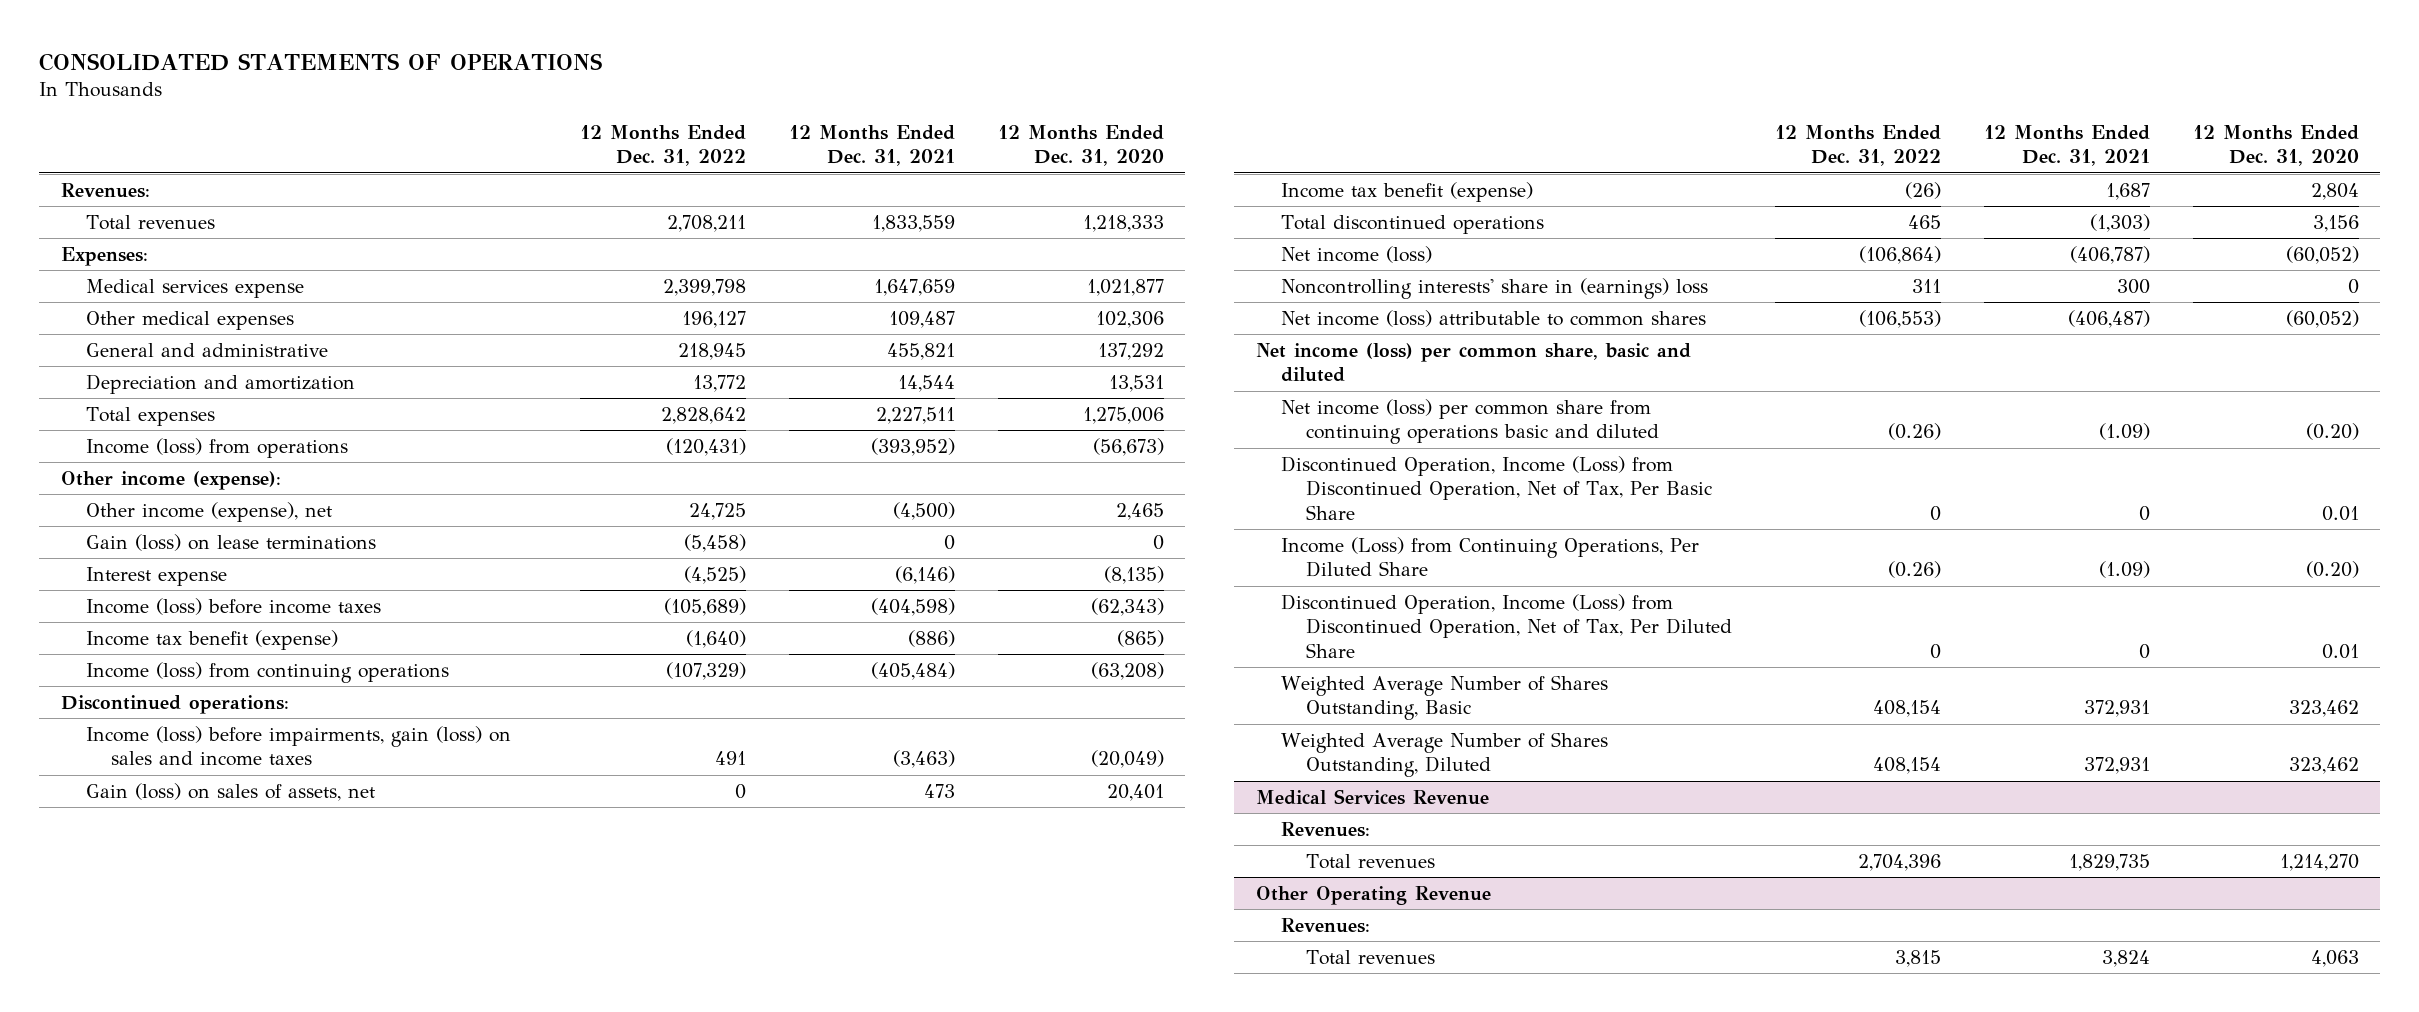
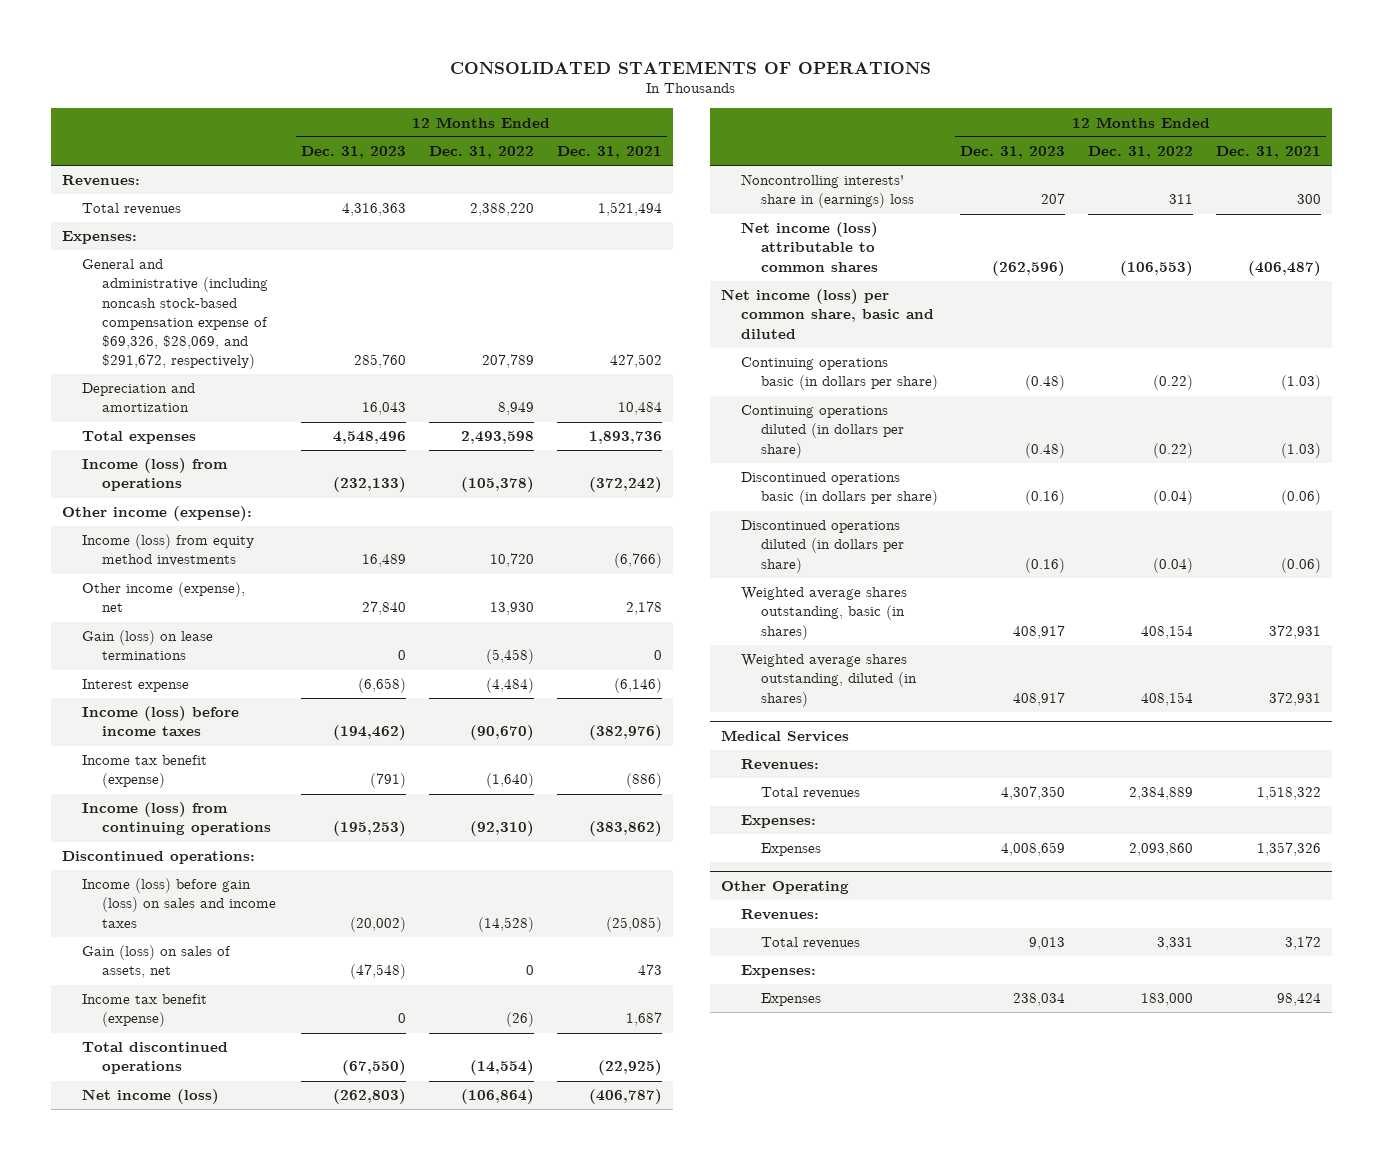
- | 12 Months Ended Dec. 31, 2022 | 12 Months Ended Dec. 31, 2021 | 12 Months Ended Dec. 31, 2020
+ | 12 Months Ended Dec. 31, 2023 | 12 Months Ended Dec. 31, 2022 | 12 Months Ended Dec. 31, 2021
- Total revenues | 2,708,211 | 1,833,559 | 1,218,333
+ Total revenues | 4,316,363 | 2,388,220 | 1,521,494
- Medical services expense | 2,399,798 | 1,647,659 | 1,021,877
- Other medical expenses | 196,127 | 109,487 | 102,306
- General and administrative | 218,945 | 455,821 | 137,292
- Depreciation and amortization | 13,772 | 14,544 | 13,531
- Total expenses | 2,828,642 | 2,227,511 | 1,275,006
- Income (loss) from operations | (120,431) | (393,952) | (56,673)
+ General and administrative (including noncash stock-based compensation expense of $69,326, $28,069, and $291,672, respectively) | 285,760 | 207,789 | 427,502
+ Depreciation and amortization | 16,043 | 8,949 | 10,484
+ Total expenses | 4,548,496 | 2,493,598 | 1,893,736
+ Income (loss) from operations | (232,133) | (105,378) | (372,242)
- Other income (expense), net | 24,725 | (4,500) | 2,465
+ Income (loss) from equity method investments | 16,489 | 10,720 | (6,766)
+ Other income (expense), net | 27,840 | 13,930 | 2,178
- Interest expense | (4,525) | (6,146) | (8,135)
- Income (loss) before income taxes | (105,689) | (404,598) | (62,343)
+ Interest expense | (6,658) | (4,484) | (6,146)
+ Income (loss) before income taxes | (194,462) | (90,670) | (382,976)
- Income (loss) from continuing operations | (107,329) | (405,484) | (63,208)
+ Income (loss) from continuing operations | (195,253) | (92,310) | (383,862)
- Income (loss) before impairments, gain (loss) on sales and income taxes | 491 | (3,463) | (20,049)
+ Income (loss) before gain (loss) on sales and income taxes | (20,002) | (14,528) | (25,085)
- Total discontinued operations | 465 | (1,303) | 3,156
+ Total discontinued operations | (67,550) | (14,554) | (22,925)
- Net income (loss) per common share from continuing operations basic and diluted | (0.26) | (1.09) | (0.20)
- Discontinued Operation, Income (Loss) from Discontinued Operation, Net of Tax, Per Basic Share | 0 | 0 | 0.01
- Income (Loss) from Continuing Operations, Per Diluted Share | (0.26) | (1.09) | (0.20)
- Discontinued Operation, Income (Loss) from Discontinued Operation, Net of Tax, Per Diluted Share | 0 | 0 | 0.01
- Weighted Average Number of Shares Outstanding, Basic | 408,154 | 372,931 | 323,462
- Weighted Average Number of Shares Outstanding, Diluted | 408,154 | 372,931 | 323,462
- Medical Services Revenue
+ Continuing operations basic (in dollars per share) | (0.48) | (0.22) | (1.03)
+ Continuing operations diluted (in dollars per share) | (0.48) | (0.22) | (1.03)
+ Discontinued operations basic (in dollars per share) | (0.16) | (0.04) | (0.06)
+ Discontinued operations diluted (in dollars per share) | (0.16) | (0.04) | (0.06)
+ Weighted average shares outstanding, basic (in shares) | 408,917 | 408,154 | 372,931
+ Weighted average shares outstanding, diluted (in shares) | 408,917 | 408,154 | 372,931
+ Medical Services
- Total revenues | 2,704,396 | 1,829,735 | 1,214,270
- Other Operating Revenue
+ Total revenues | 4,307,350 | 2,384,889 | 1,518,322
+ Expenses:
+ Expenses | 4,008,659 | 2,093,860 | 1,357,326
+ Other Operating
- Total revenues | 3,815 | 3,824 | 4,063
+ Total revenues | 9,013 | 3,331 | 3,172
+ Expenses:
+ Expenses | 238,034 | 183,000 | 98,424

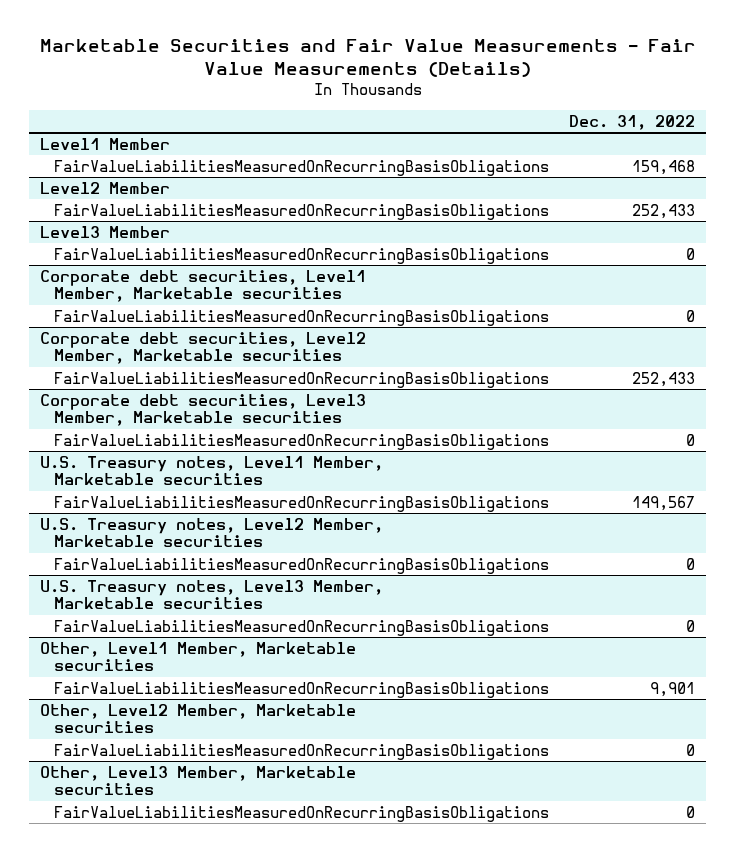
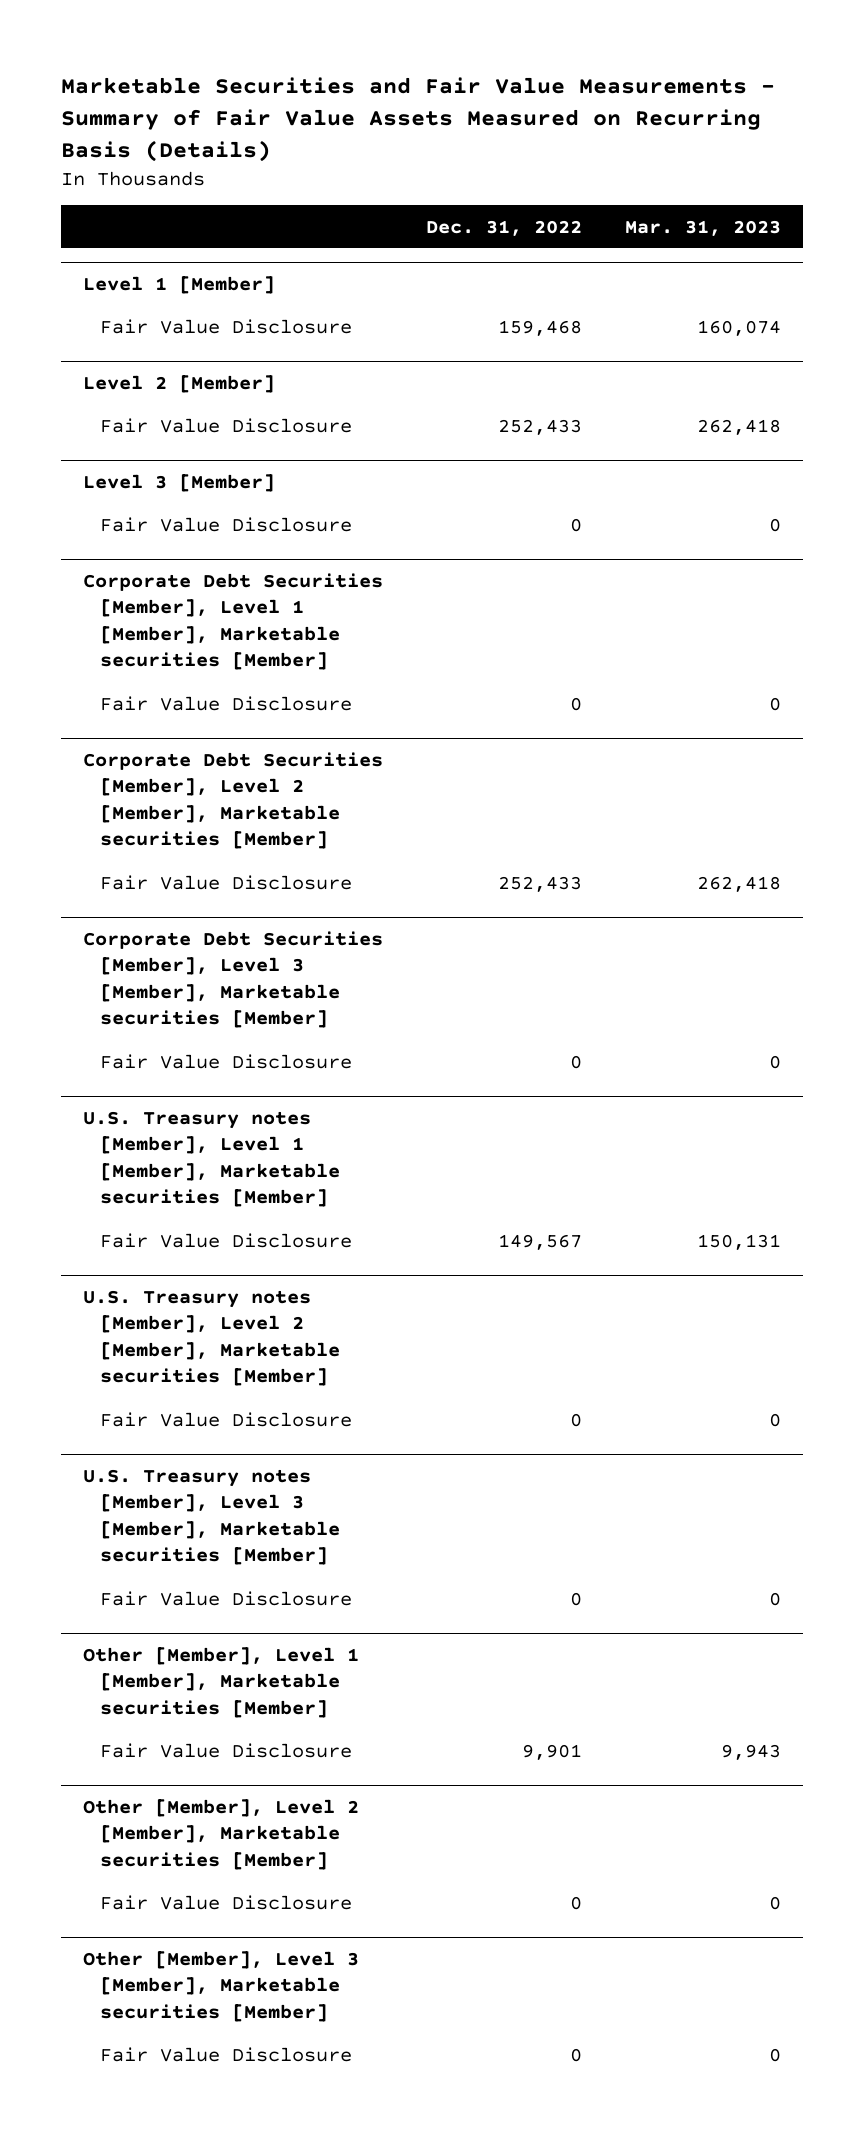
- Marketable Securities and Fair Value Measurements - Fair Value Measurements (Details)
+ Marketable Securities and Fair Value Measurements - Summary of Fair Value Assets Measured on Recurring Basis (Details)
- | Dec. 31, 2022
+ | Dec. 31, 2022 | Mar. 31, 2023
- Level1 Member
- FairValueLiabilitiesMeasuredOnRecurringBasisObligations | 159,468
- Level2 Member
- FairValueLiabilitiesMeasuredOnRecurringBasisObligations | 252,433
- Level3 Member
- FairValueLiabilitiesMeasuredOnRecurringBasisObligations | 0
- Corporate debt securities, Level1 Member, Marketable securities
- FairValueLiabilitiesMeasuredOnRecurringBasisObligations | 0
- Corporate debt securities, Level2 Member, Marketable securities
- FairValueLiabilitiesMeasuredOnRecurringBasisObligations | 252,433
- Corporate debt securities, Level3 Member, Marketable securities
- FairValueLiabilitiesMeasuredOnRecurringBasisObligations | 0
- U.S. Treasury notes, Level1 Member, Marketable securities
- FairValueLiabilitiesMeasuredOnRecurringBasisObligations | 149,567
- U.S. Treasury notes, Level2 Member, Marketable securities
- FairValueLiabilitiesMeasuredOnRecurringBasisObligations | 0
- U.S. Treasury notes, Level3 Member, Marketable securities
- FairValueLiabilitiesMeasuredOnRecurringBasisObligations | 0
- Other, Level1 Member, Marketable securities
- FairValueLiabilitiesMeasuredOnRecurringBasisObligations | 9,901
- Other, Level2 Member, Marketable securities
- FairValueLiabilitiesMeasuredOnRecurringBasisObligations | 0
- Other, Level3 Member, Marketable securities
- FairValueLiabilitiesMeasuredOnRecurringBasisObligations | 0
+ Level 1 [Member]
+ Fair Value Disclosure | 159,468 | 160,074
+ Level 2 [Member]
+ Fair Value Disclosure | 252,433 | 262,418
+ Level 3 [Member]
+ Fair Value Disclosure | 0 | 0
+ Corporate Debt Securities [Member], Level 1 [Member], Marketable securities [Member]
+ Fair Value Disclosure | 0 | 0
+ Corporate Debt Securities [Member], Level 2 [Member], Marketable securities [Member]
+ Fair Value Disclosure | 252,433 | 262,418
+ Corporate Debt Securities [Member], Level 3 [Member], Marketable securities [Member]
+ Fair Value Disclosure | 0 | 0
+ U.S. Treasury notes [Member], Level 1 [Member], Marketable securities [Member]
+ Fair Value Disclosure | 149,567 | 150,131
+ U.S. Treasury notes [Member], Level 2 [Member], Marketable securities [Member]
+ Fair Value Disclosure | 0 | 0
+ U.S. Treasury notes [Member], Level 3 [Member], Marketable securities [Member]
+ Fair Value Disclosure | 0 | 0
+ Other [Member], Level 1 [Member], Marketable securities [Member]
+ Fair Value Disclosure | 9,901 | 9,943
+ Other [Member], Level 2 [Member], Marketable securities [Member]
+ Fair Value Disclosure | 0 | 0
+ Other [Member], Level 3 [Member], Marketable securities [Member]
+ Fair Value Disclosure | 0 | 0

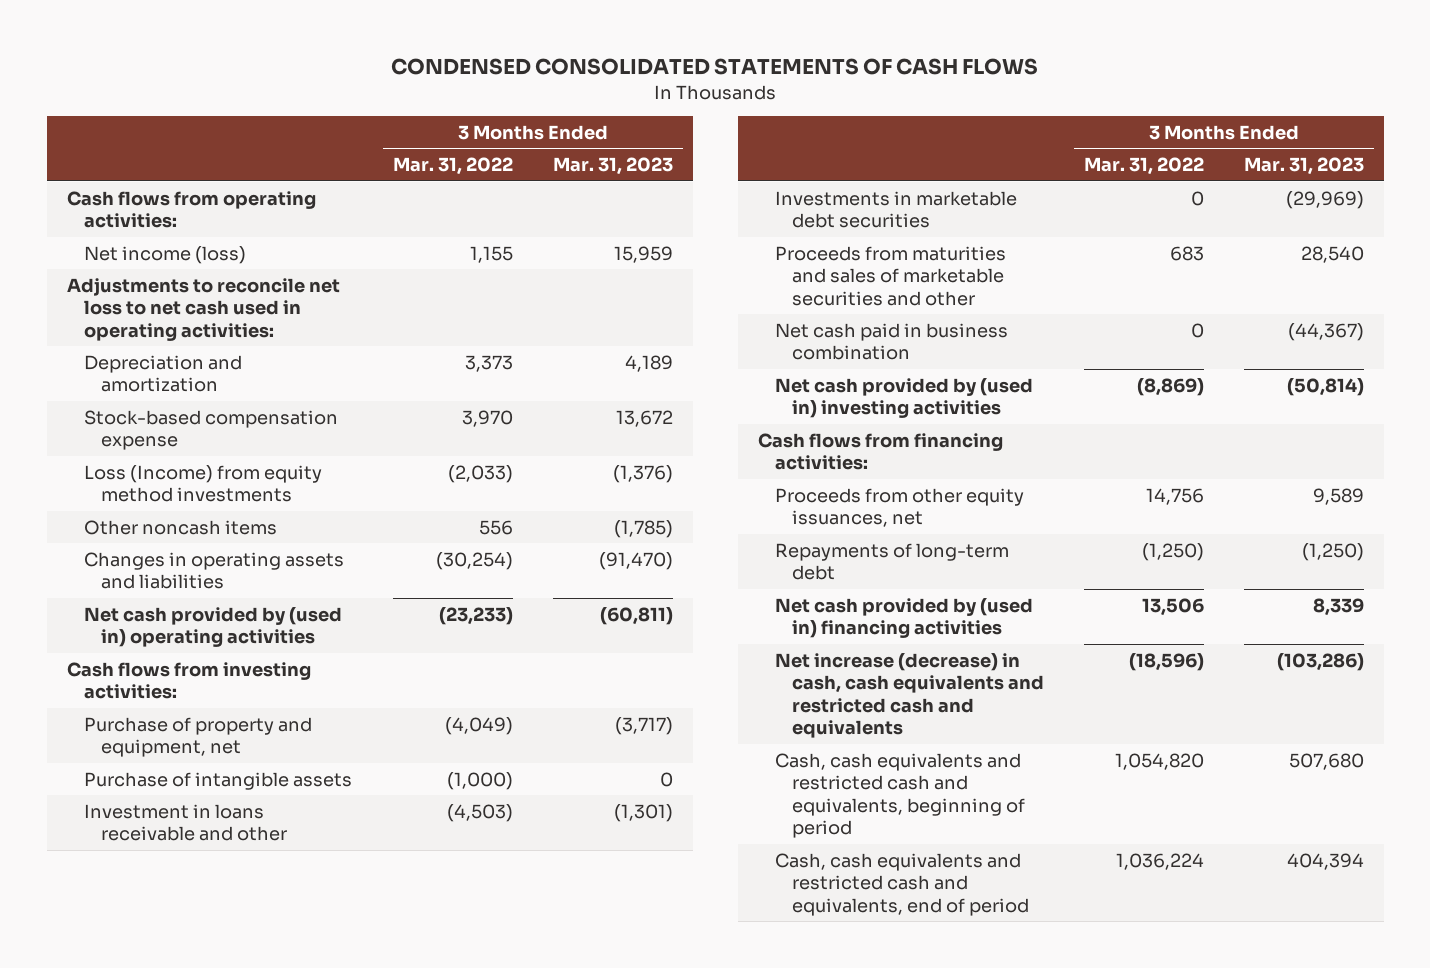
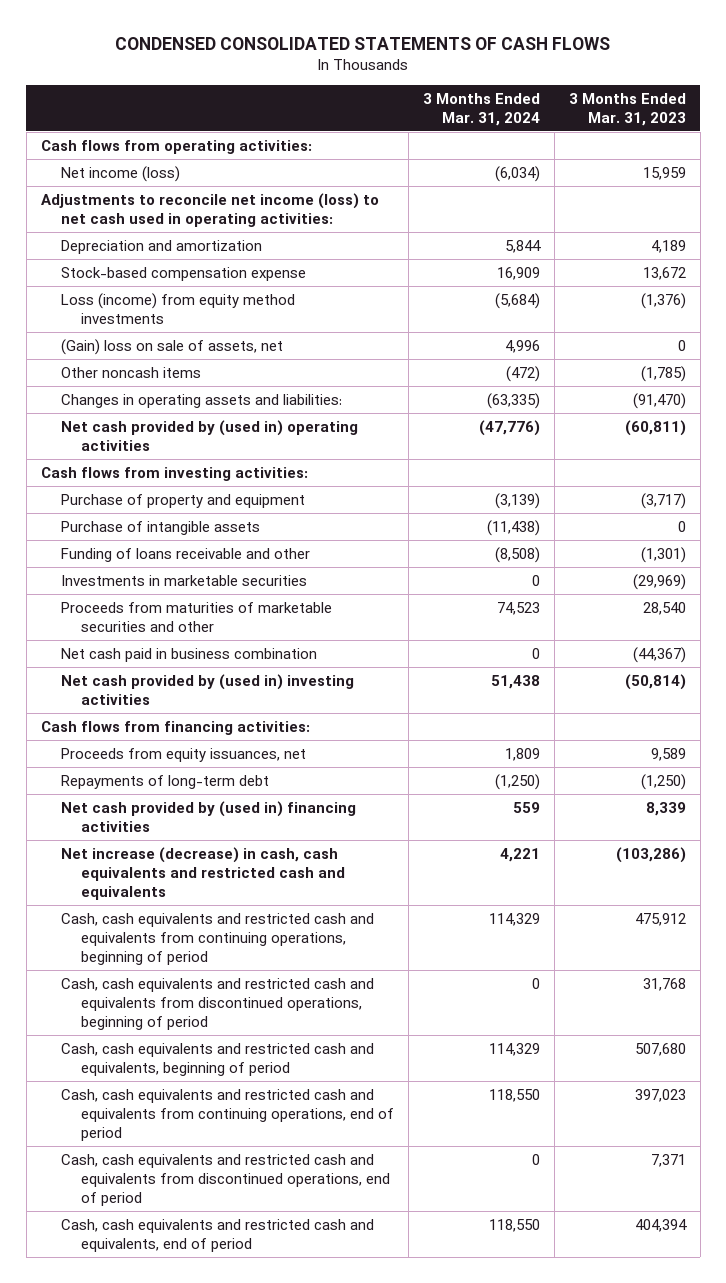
- | 3 Months Ended Mar. 31, 2022 | 3 Months Ended Mar. 31, 2023
+ | 3 Months Ended Mar. 31, 2024 | 3 Months Ended Mar. 31, 2023
- Adjustments to reconcile net loss to net cash used in operating activities:
+ Adjustments to reconcile net income (loss) to net cash used in operating activities:
- Loss (Income) from equity method investments | (2,033) | (1,376)
+ Loss (income) from equity method investments | (5,684) | (1,376)
+ (Gain) loss on sale of assets, net | 4,996 | 0
- Changes in operating assets and liabilities | (30,254) | (91,470)
+ Changes in operating assets and liabilities: | (63,335) | (91,470)
- Purchase of property and equipment, net | (4,049) | (3,717)
+ Purchase of property and equipment | (3,139) | (3,717)
- Investment in loans receivable and other | (4,503) | (1,301)
- Investments in marketable debt securities | 0 | (29,969)
- Proceeds from maturities and sales of marketable securities and other | 683 | 28,540
+ Funding of loans receivable and other | (8,508) | (1,301)
+ Investments in marketable securities | 0 | (29,969)
+ Proceeds from maturities of marketable securities and other | 74,523 | 28,540
- Proceeds from other equity issuances, net | 14,756 | 9,589
+ Proceeds from equity issuances, net | 1,809 | 9,589
+ Cash, cash equivalents and restricted cash and equivalents from continuing operations, beginning of period | 114,329 | 475,912
+ Cash, cash equivalents and restricted cash and equivalents from discontinued operations, beginning of period | 0 | 31,768
+ Cash, cash equivalents and restricted cash and equivalents from continuing operations, end of period | 118,550 | 397,023
+ Cash, cash equivalents and restricted cash and equivalents from discontinued operations, end of period | 0 | 7,371

